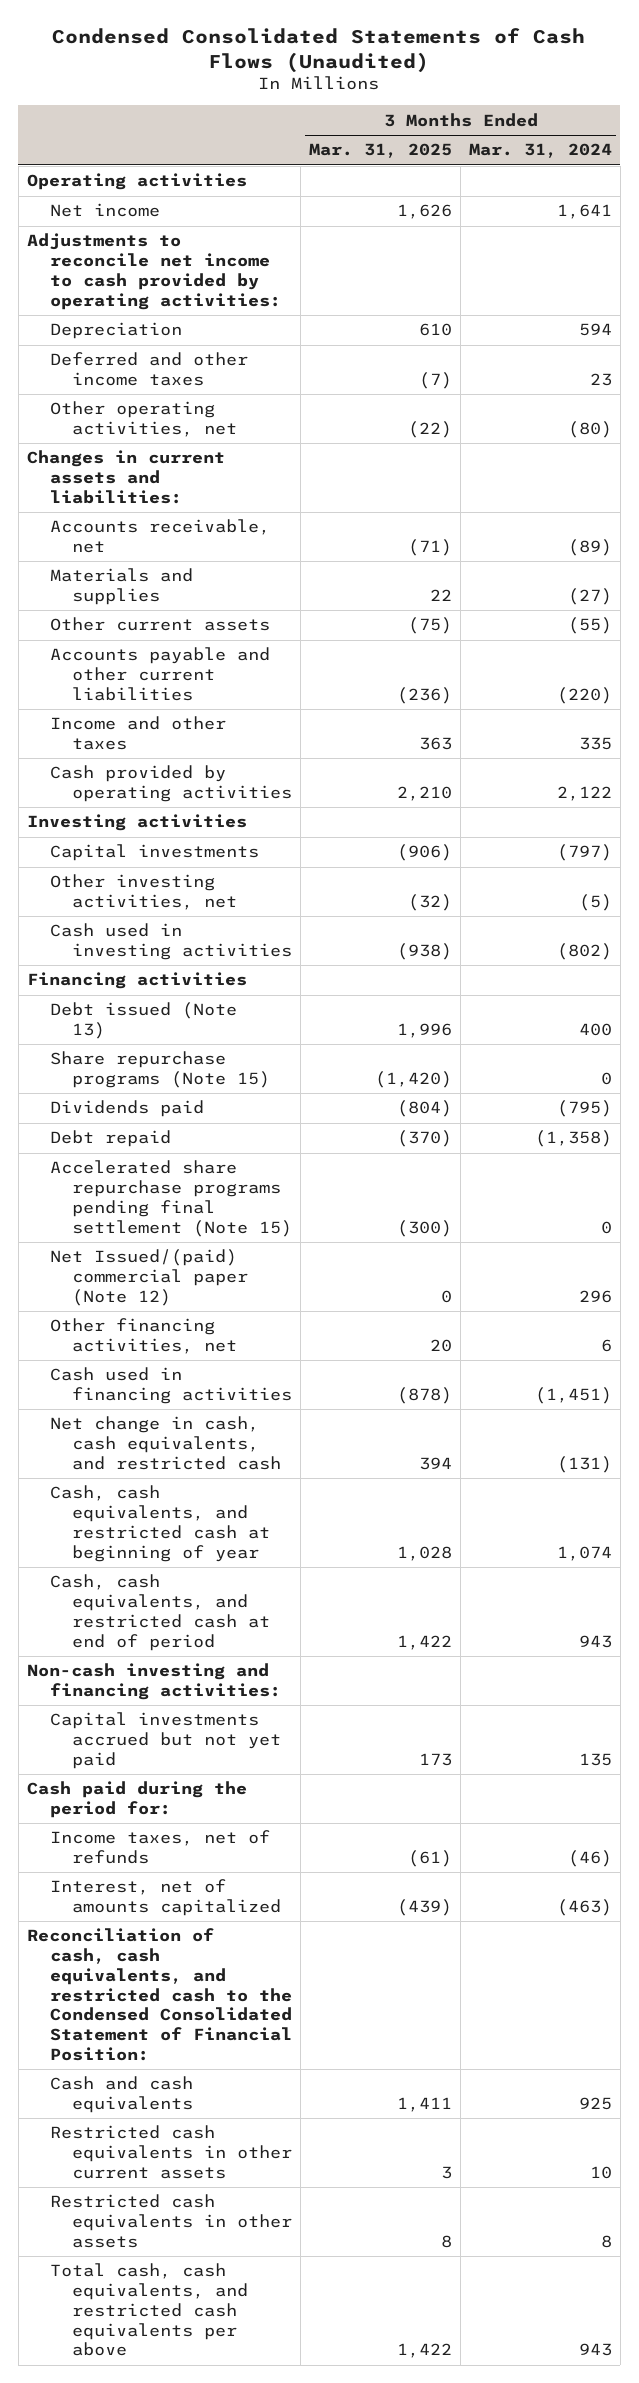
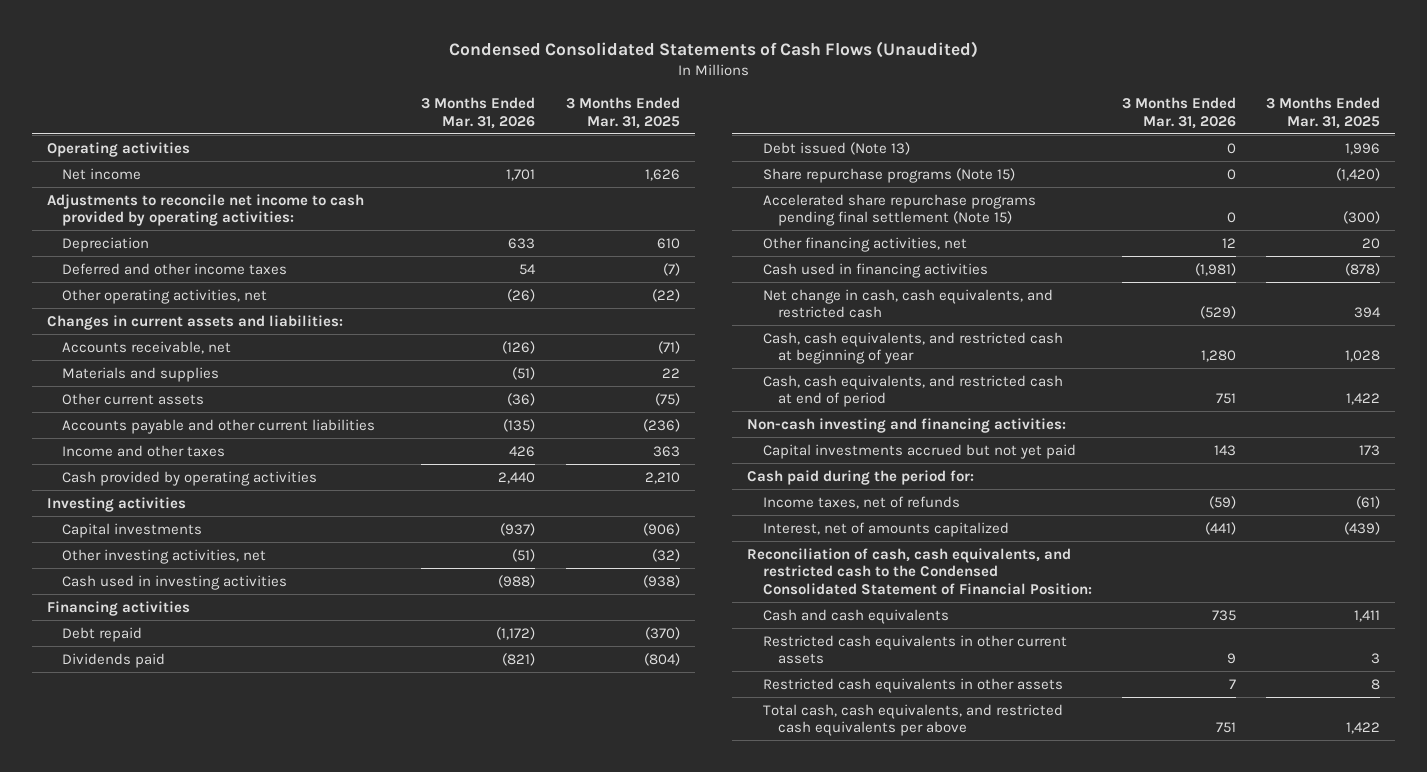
- | 3 Months Ended Mar. 31, 2025 | 3 Months Ended Mar. 31, 2024
+ | 3 Months Ended Mar. 31, 2026 | 3 Months Ended Mar. 31, 2025
moved up: Debt repaid | (1,172) | (370)
moved up: Dividends paid | (821) | (804)
- Net Issued/(paid) commercial paper (Note 12) | 0 | 296

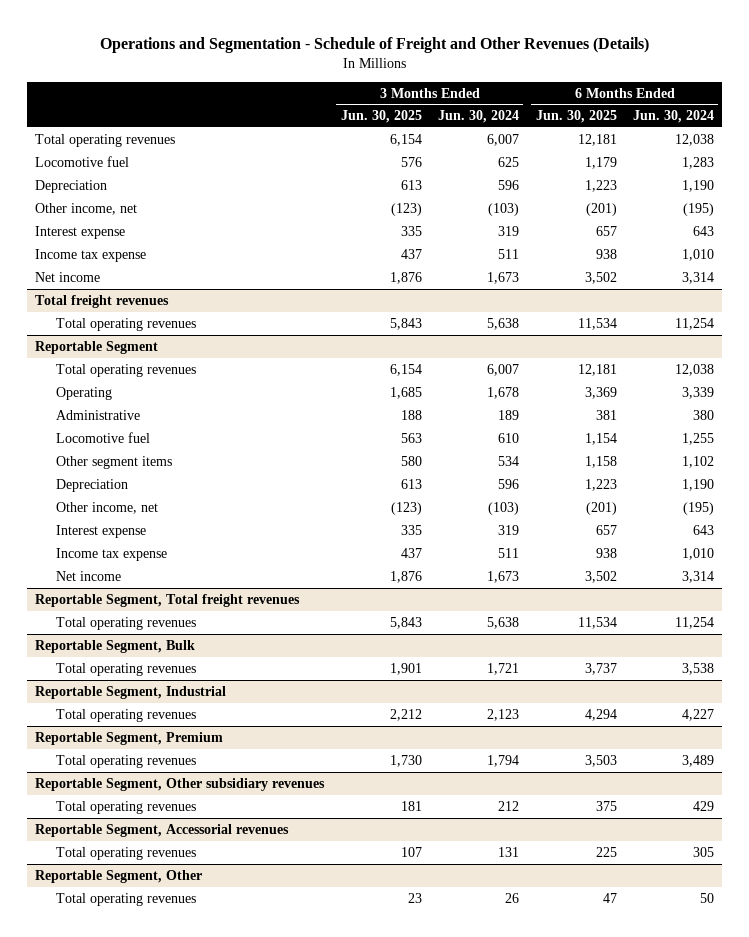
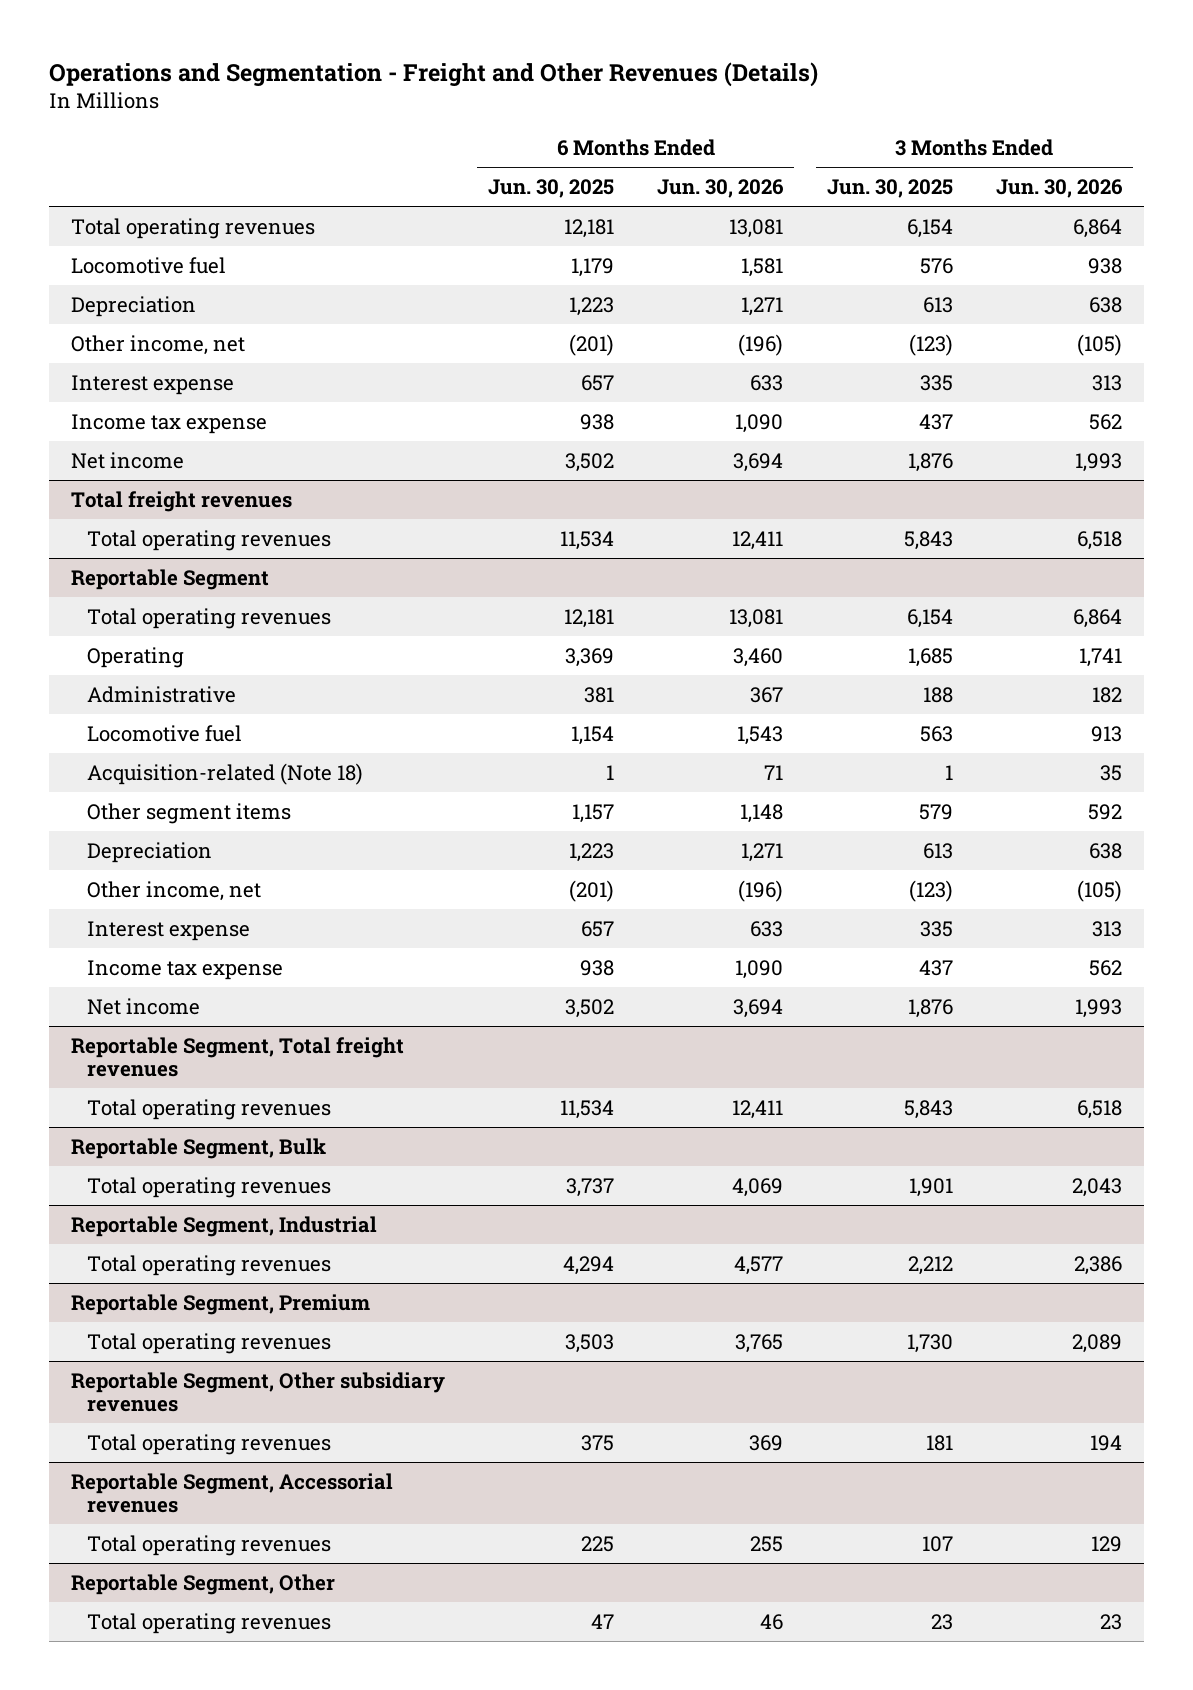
- Operations and Segmentation - Schedule of Freight and Other Revenues (Details)
+ Operations and Segmentation - Freight and Other Revenues (Details)
- | 3 Months Ended Jun. 30, 2025 | 3 Months Ended Jun. 30, 2024 | 6 Months Ended Jun. 30, 2025 | 6 Months Ended Jun. 30, 2024
+ | 6 Months Ended Jun. 30, 2025 | 6 Months Ended Jun. 30, 2026 | 3 Months Ended Jun. 30, 2025 | 3 Months Ended Jun. 30, 2026
@ Reportable Segment
- Other segment items | 580 | 534 | 1,158 | 1,102
+ Acquisition-related (Note 18) | 1 | 71 | 1 | 35
+ Other segment items | 1,157 | 1,148 | 579 | 592

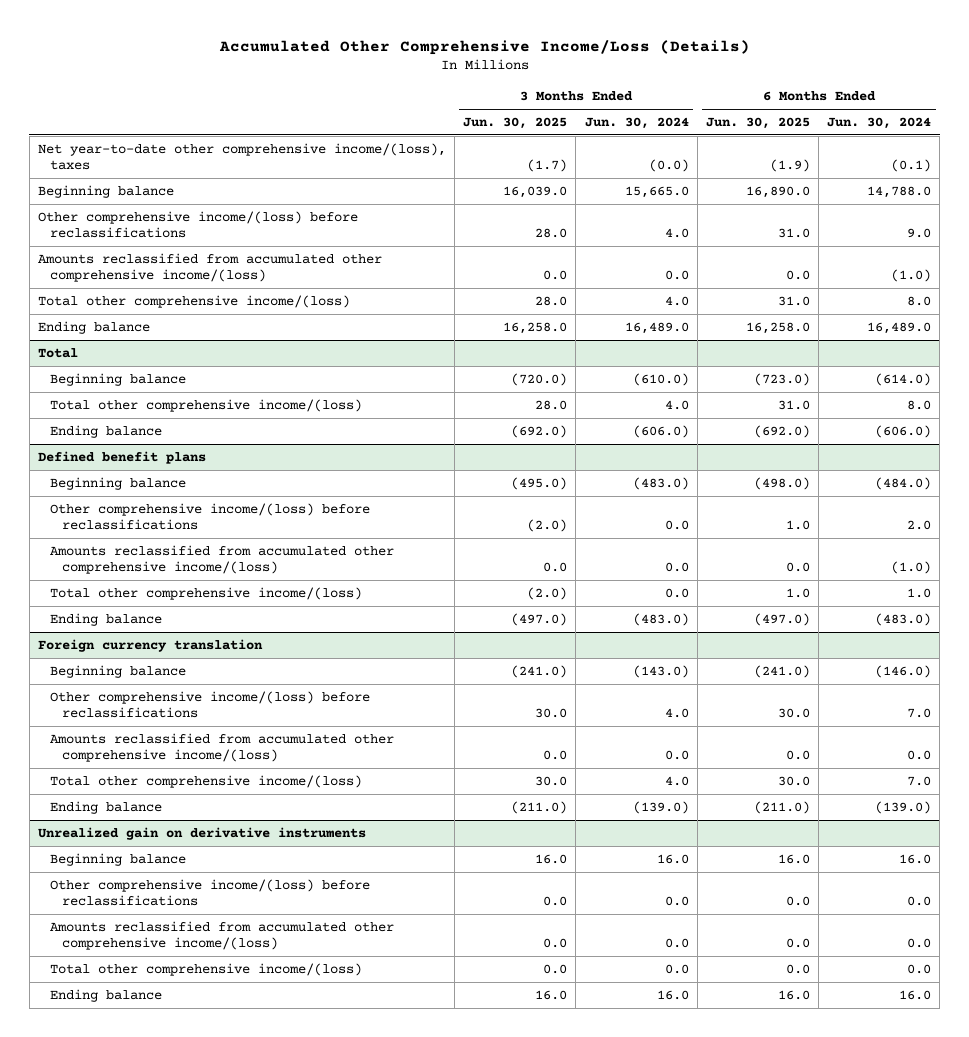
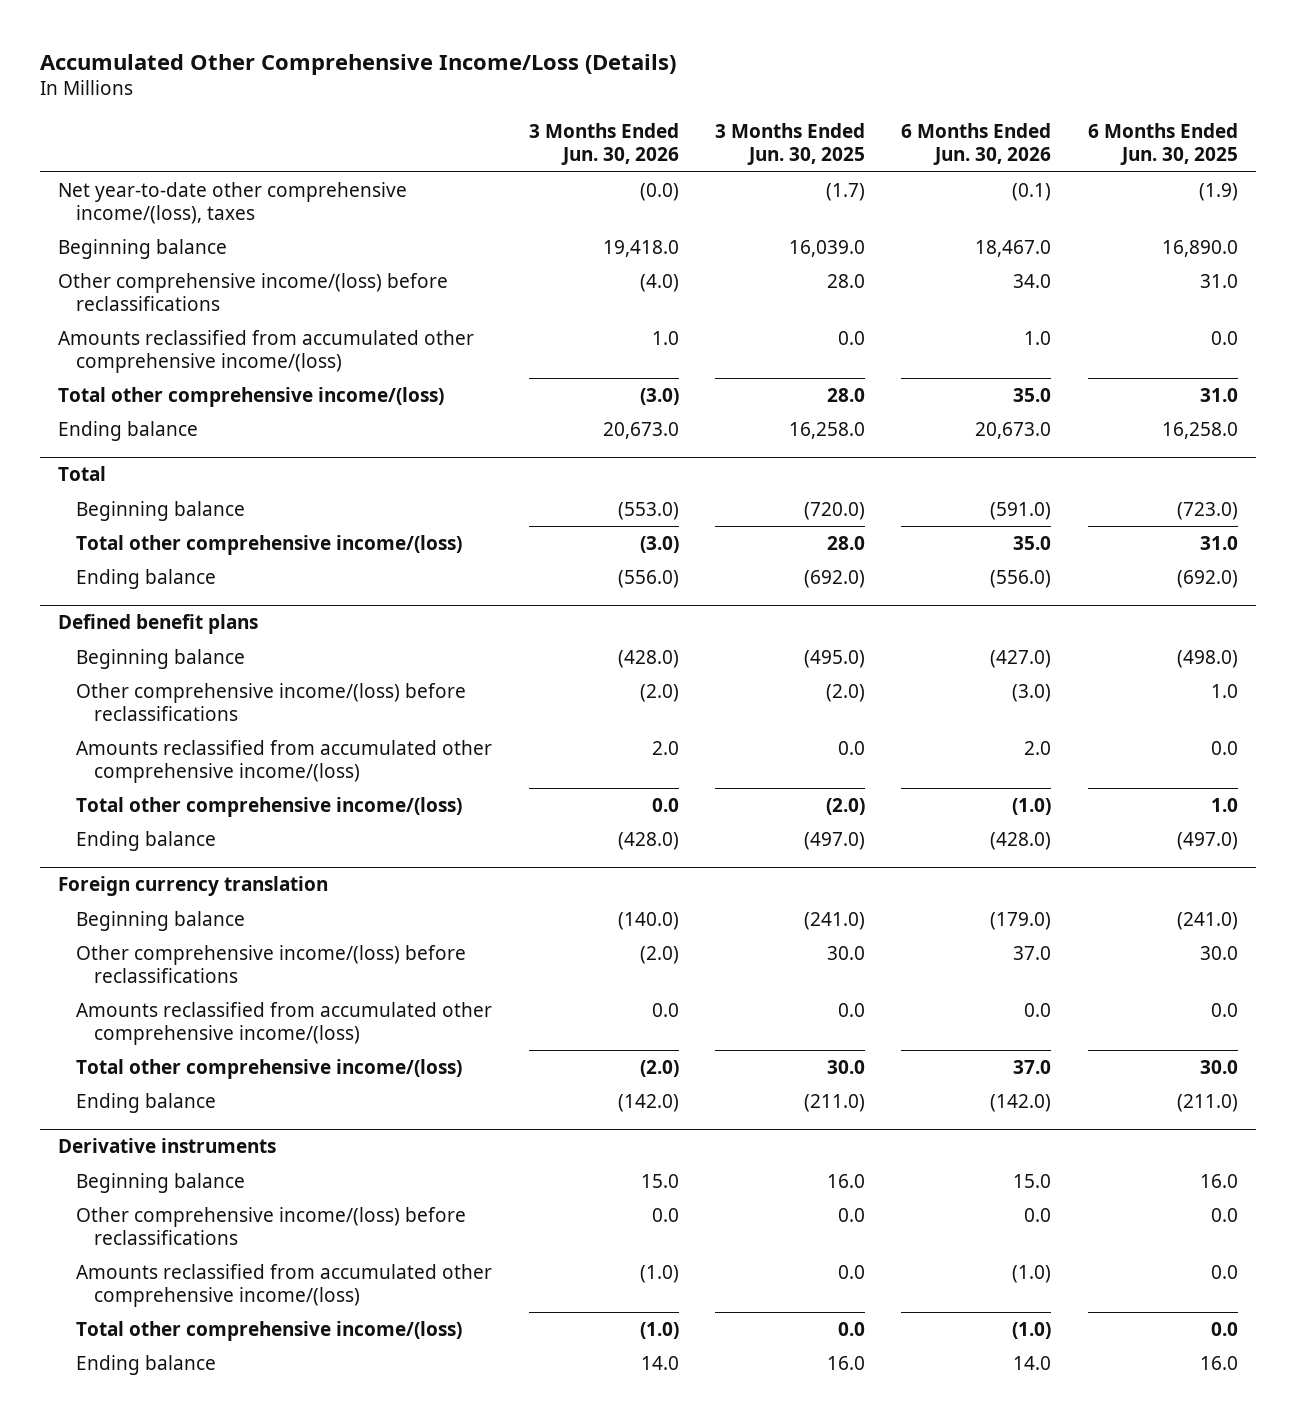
- | 3 Months Ended Jun. 30, 2025 | 3 Months Ended Jun. 30, 2024 | 6 Months Ended Jun. 30, 2025 | 6 Months Ended Jun. 30, 2024
+ | 3 Months Ended Jun. 30, 2026 | 3 Months Ended Jun. 30, 2025 | 6 Months Ended Jun. 30, 2026 | 6 Months Ended Jun. 30, 2025
- Unrealized gain on derivative instruments
+ Derivative instruments

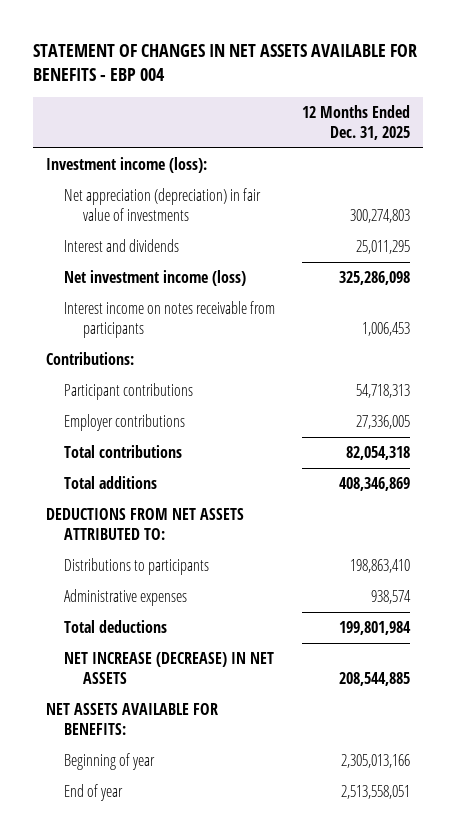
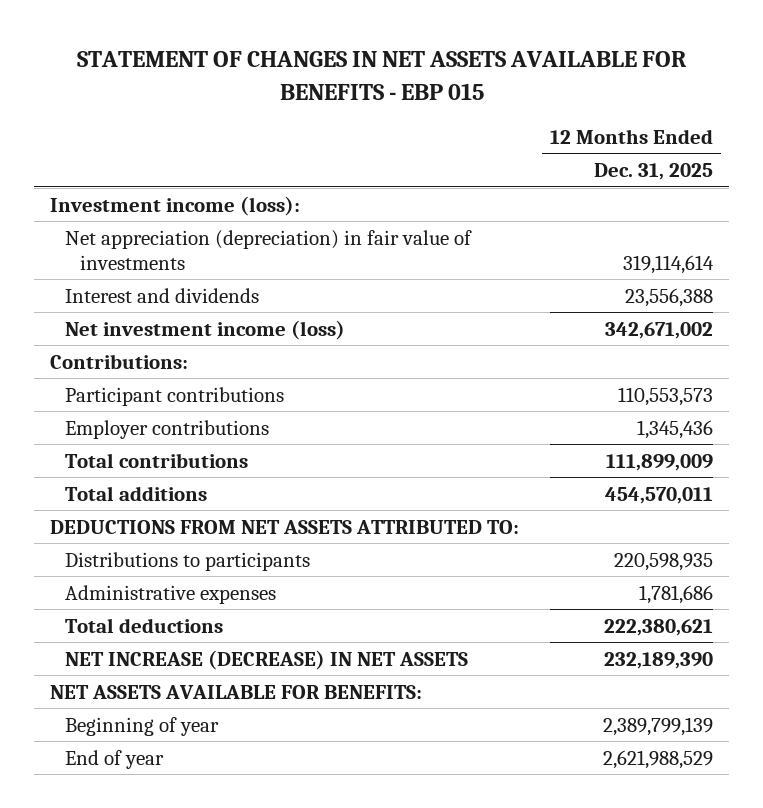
- STATEMENT OF CHANGES IN NET ASSETS AVAILABLE FOR BENEFITS - EBP 004
+ STATEMENT OF CHANGES IN NET ASSETS AVAILABLE FOR BENEFITS - EBP 015
- Net appreciation (depreciation) in fair value of investments | 300,274,803
- Interest and dividends | 25,011,295
- Net investment income (loss) | 325,286,098
- Interest income on notes receivable from participants | 1,006,453
+ Net appreciation (depreciation) in fair value of investments | 319,114,614
+ Interest and dividends | 23,556,388
+ Net investment income (loss) | 342,671,002
- Participant contributions | 54,718,313
- Employer contributions | 27,336,005
- Total contributions | 82,054,318
- Total additions | 408,346,869
+ Participant contributions | 110,553,573
+ Employer contributions | 1,345,436
+ Total contributions | 111,899,009
+ Total additions | 454,570,011
- Distributions to participants | 198,863,410
- Administrative expenses | 938,574
- Total deductions | 199,801,984
- NET INCREASE (DECREASE) IN NET ASSETS | 208,544,885
+ Distributions to participants | 220,598,935
+ Administrative expenses | 1,781,686
+ Total deductions | 222,380,621
+ NET INCREASE (DECREASE) IN NET ASSETS | 232,189,390
- Beginning of year | 2,305,013,166
- End of year | 2,513,558,051
+ Beginning of year | 2,389,799,139
+ End of year | 2,621,988,529

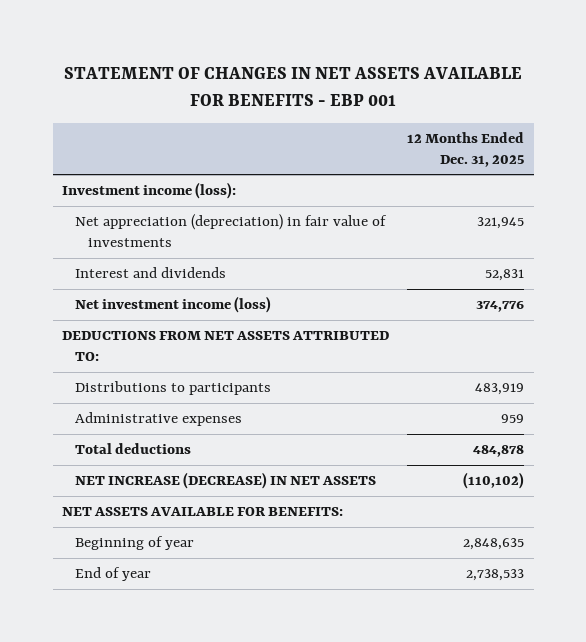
- STATEMENT OF CHANGES IN NET ASSETS AVAILABLE FOR BENEFITS - EBP 015
+ STATEMENT OF CHANGES IN NET ASSETS AVAILABLE FOR BENEFITS - EBP 001
- Net appreciation (depreciation) in fair value of investments | 319,114,614
- Interest and dividends | 23,556,388
- Net investment income (loss) | 342,671,002
- Contributions:
- Participant contributions | 110,553,573
- Employer contributions | 1,345,436
- Total contributions | 111,899,009
- Total additions | 454,570,011
+ Net appreciation (depreciation) in fair value of investments | 321,945
+ Interest and dividends | 52,831
+ Net investment income (loss) | 374,776
- Distributions to participants | 220,598,935
- Administrative expenses | 1,781,686
- Total deductions | 222,380,621
- NET INCREASE (DECREASE) IN NET ASSETS | 232,189,390
+ Distributions to participants | 483,919
+ Administrative expenses | 959
+ Total deductions | 484,878
+ NET INCREASE (DECREASE) IN NET ASSETS | (110,102)
- Beginning of year | 2,389,799,139
- End of year | 2,621,988,529
+ Beginning of year | 2,848,635
+ End of year | 2,738,533

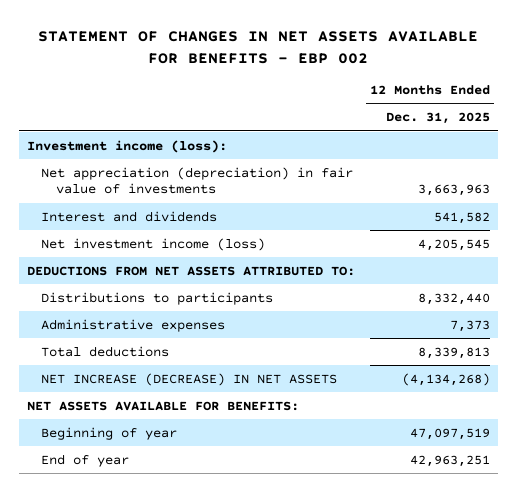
- STATEMENT OF CHANGES IN NET ASSETS AVAILABLE FOR BENEFITS - EBP 001
+ STATEMENT OF CHANGES IN NET ASSETS AVAILABLE FOR BENEFITS - EBP 002
- Net appreciation (depreciation) in fair value of investments | 321,945
- Interest and dividends | 52,831
- Net investment income (loss) | 374,776
+ Net appreciation (depreciation) in fair value of investments | 3,663,963
+ Interest and dividends | 541,582
+ Net investment income (loss) | 4,205,545
- Distributions to participants | 483,919
- Administrative expenses | 959
- Total deductions | 484,878
- NET INCREASE (DECREASE) IN NET ASSETS | (110,102)
+ Distributions to participants | 8,332,440
+ Administrative expenses | 7,373
+ Total deductions | 8,339,813
+ NET INCREASE (DECREASE) IN NET ASSETS | (4,134,268)
- Beginning of year | 2,848,635
- End of year | 2,738,533
+ Beginning of year | 47,097,519
+ End of year | 42,963,251

